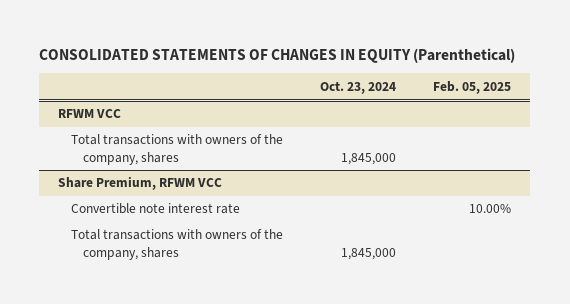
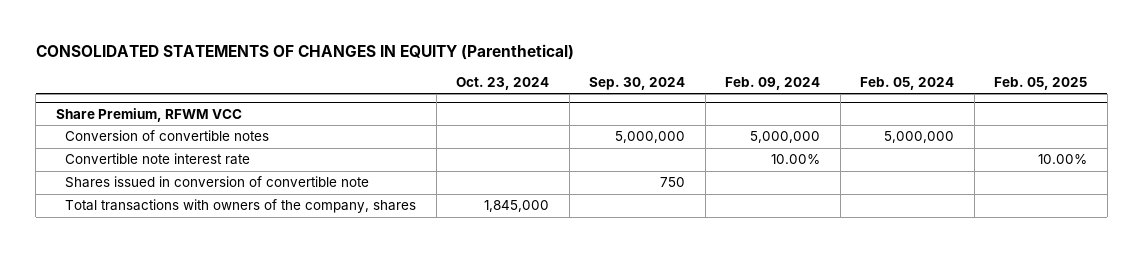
- | Oct. 23, 2024 | Feb. 05, 2025
+ | Oct. 23, 2024 | Sep. 30, 2024 | Feb. 09, 2024 | Feb. 05, 2024 | Feb. 05, 2025
- RFWM VCC
- Total transactions with owners of the company, shares | 1,845,000 |
@ Share Premium, RFWM VCC
+ Conversion of convertible notes | | 5,000,000 | 5,000,000 | 5,000,000 |
+ Shares issued in conversion of convertible note | | 750 | | |

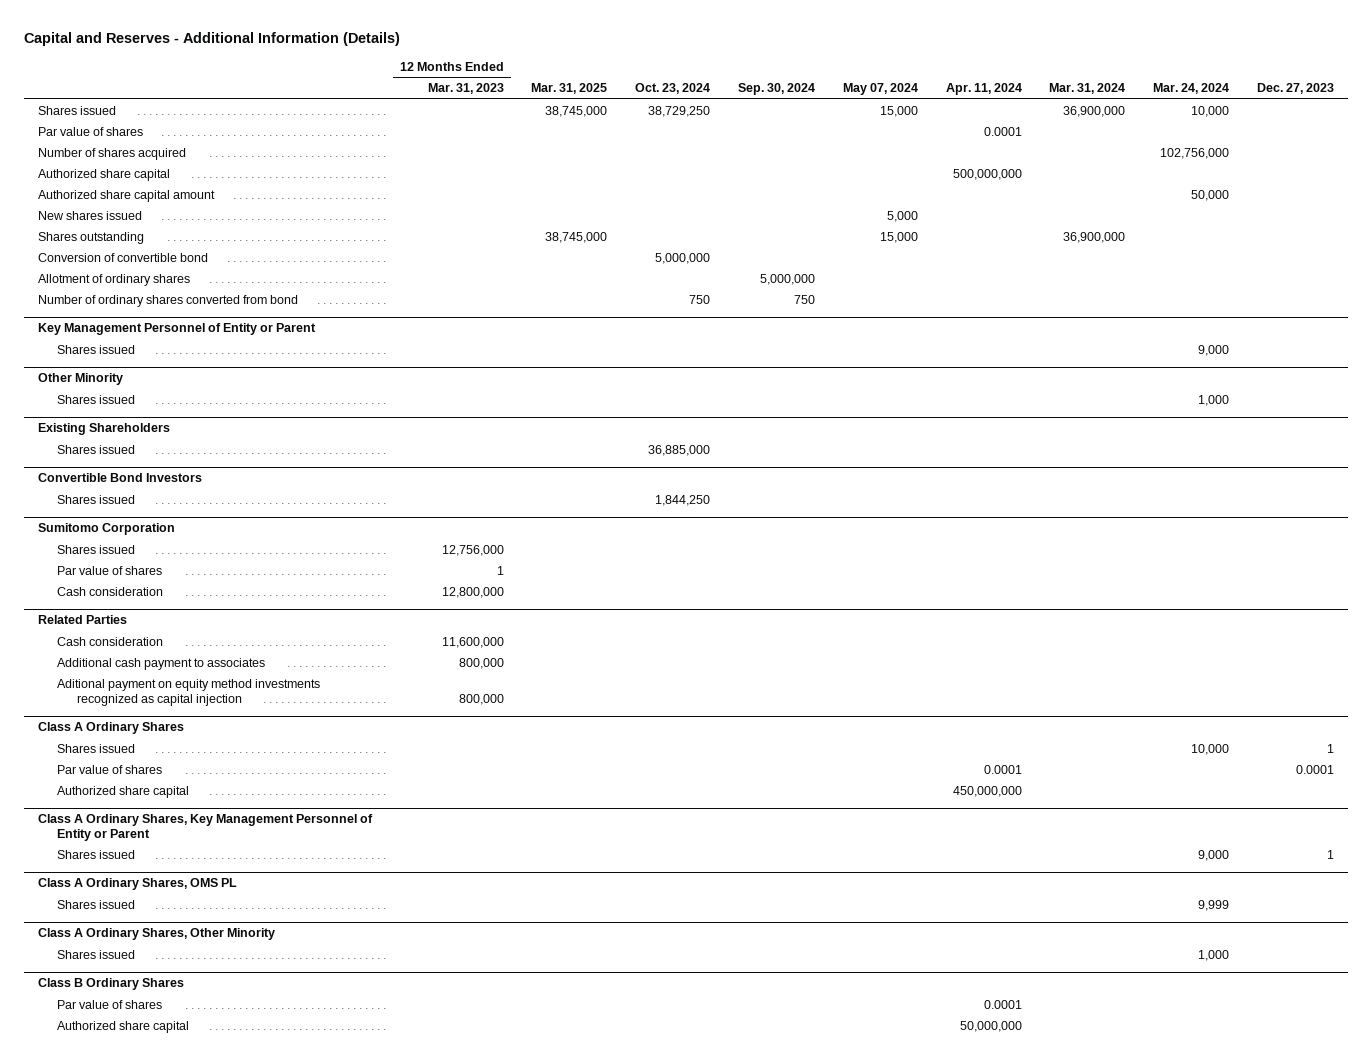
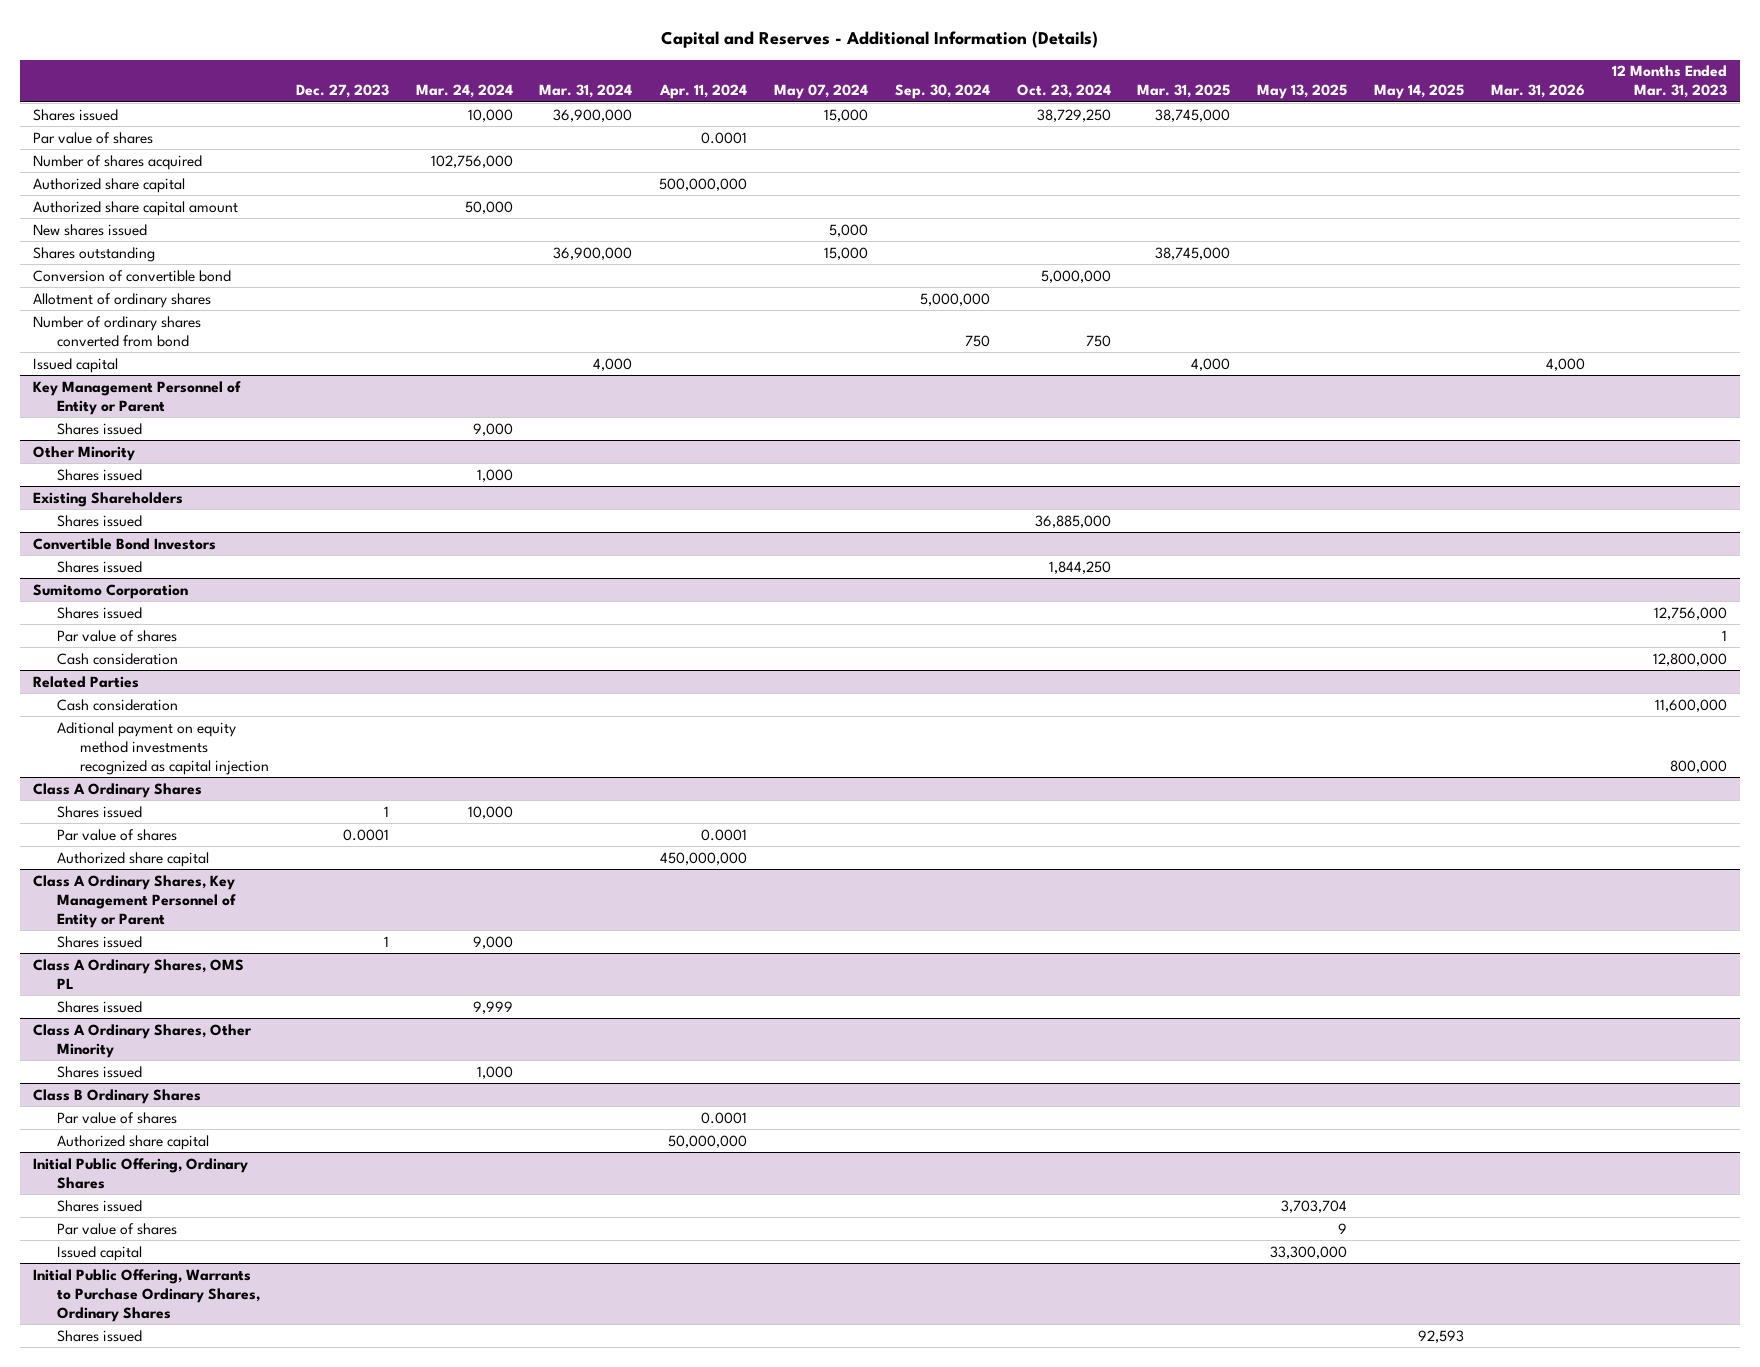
- | 12 Months Ended Mar. 31, 2023 | Mar. 31, 2025 | Oct. 23, 2024 | Sep. 30, 2024 | May 07, 2024 | Apr. 11, 2024 | Mar. 31, 2024 | Mar. 24, 2024 | Dec. 27, 2023
+ | Dec. 27, 2023 | Mar. 24, 2024 | Mar. 31, 2024 | Apr. 11, 2024 | May 07, 2024 | Sep. 30, 2024 | Oct. 23, 2024 | Mar. 31, 2025 | May 13, 2025 | May 14, 2025 | Mar. 31, 2026 | 12 Months Ended Mar. 31, 2023
+ Issued capital | | | 4,000 | | | | | 4,000 | | | 4,000 |
@ Related Parties
- Additional cash payment to associates | 800,000 | | | | | | | |
+ Initial Public Offering, Ordinary Shares
+ Shares issued | | | | | | | | | 3,703,704 | | |
+ Par value of shares | | | | | | | | | 9 | | |
+ Issued capital | | | | | | | | | 33,300,000 | | |
+ Initial Public Offering, Warrants to Purchase Ordinary Shares, Ordinary Shares
+ Shares issued | | | | | | | | | | 92,593 | |

